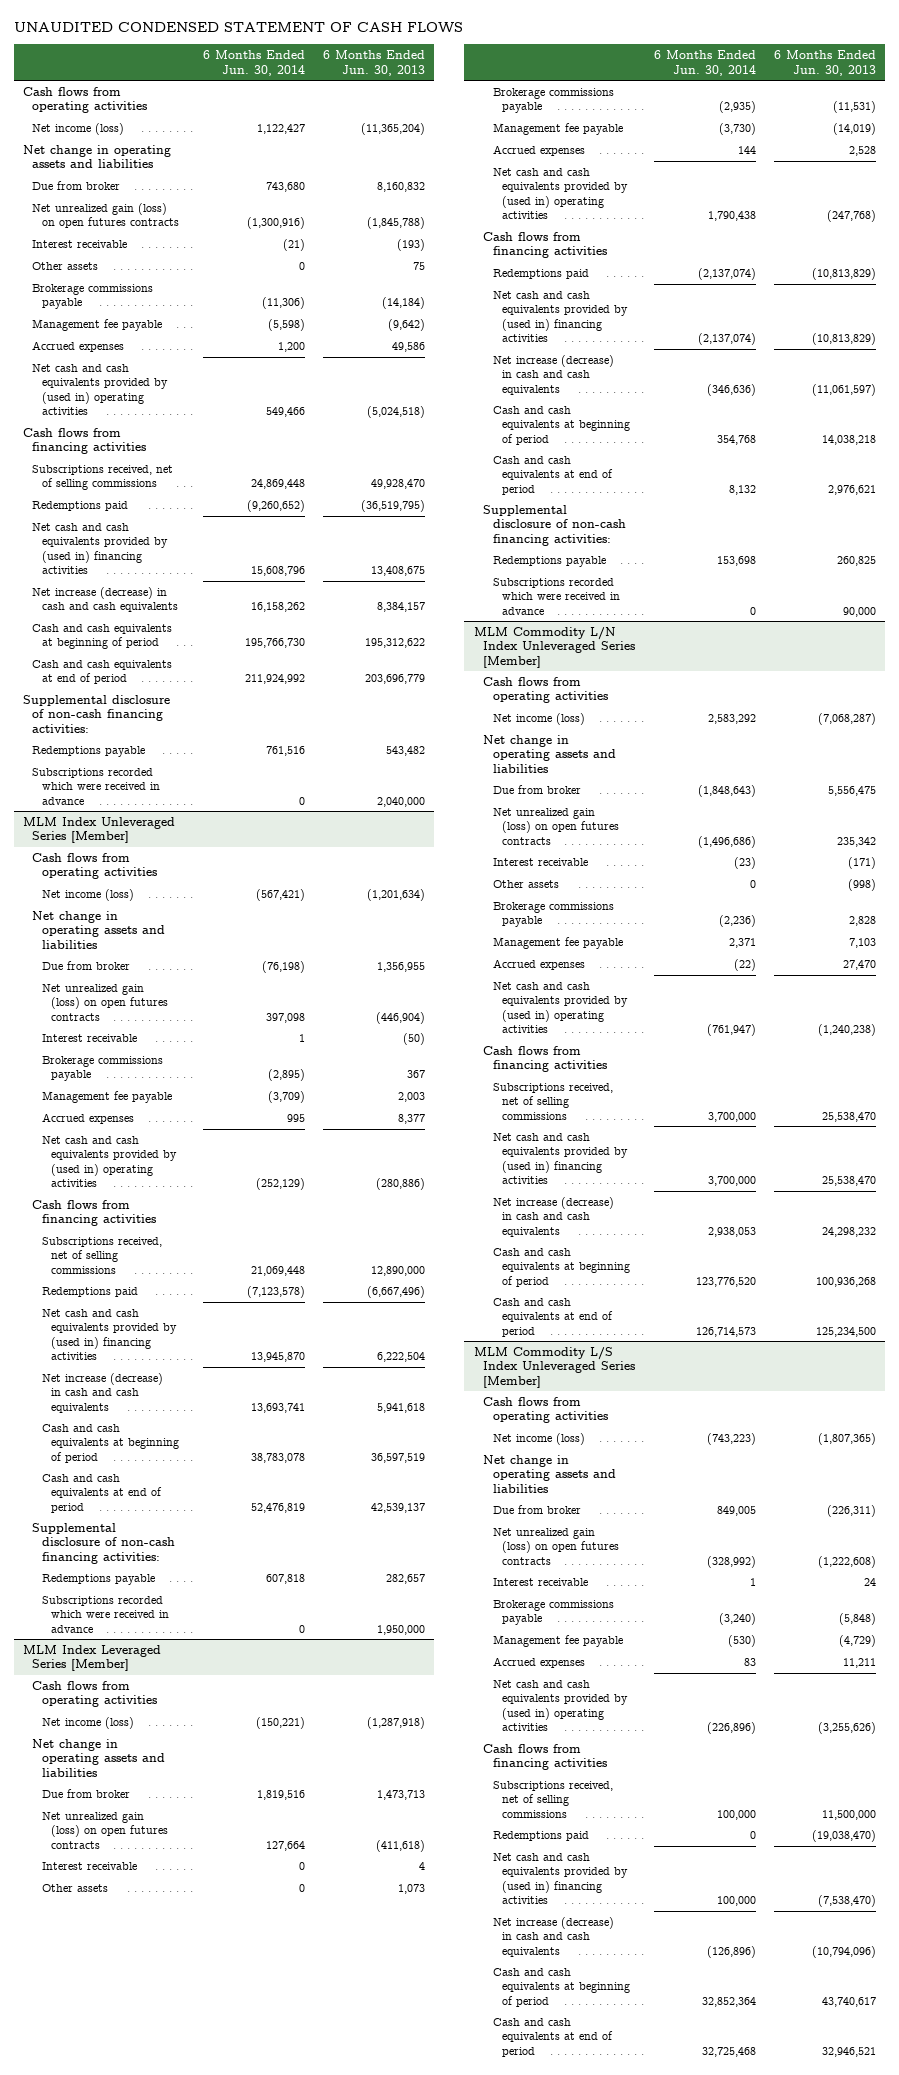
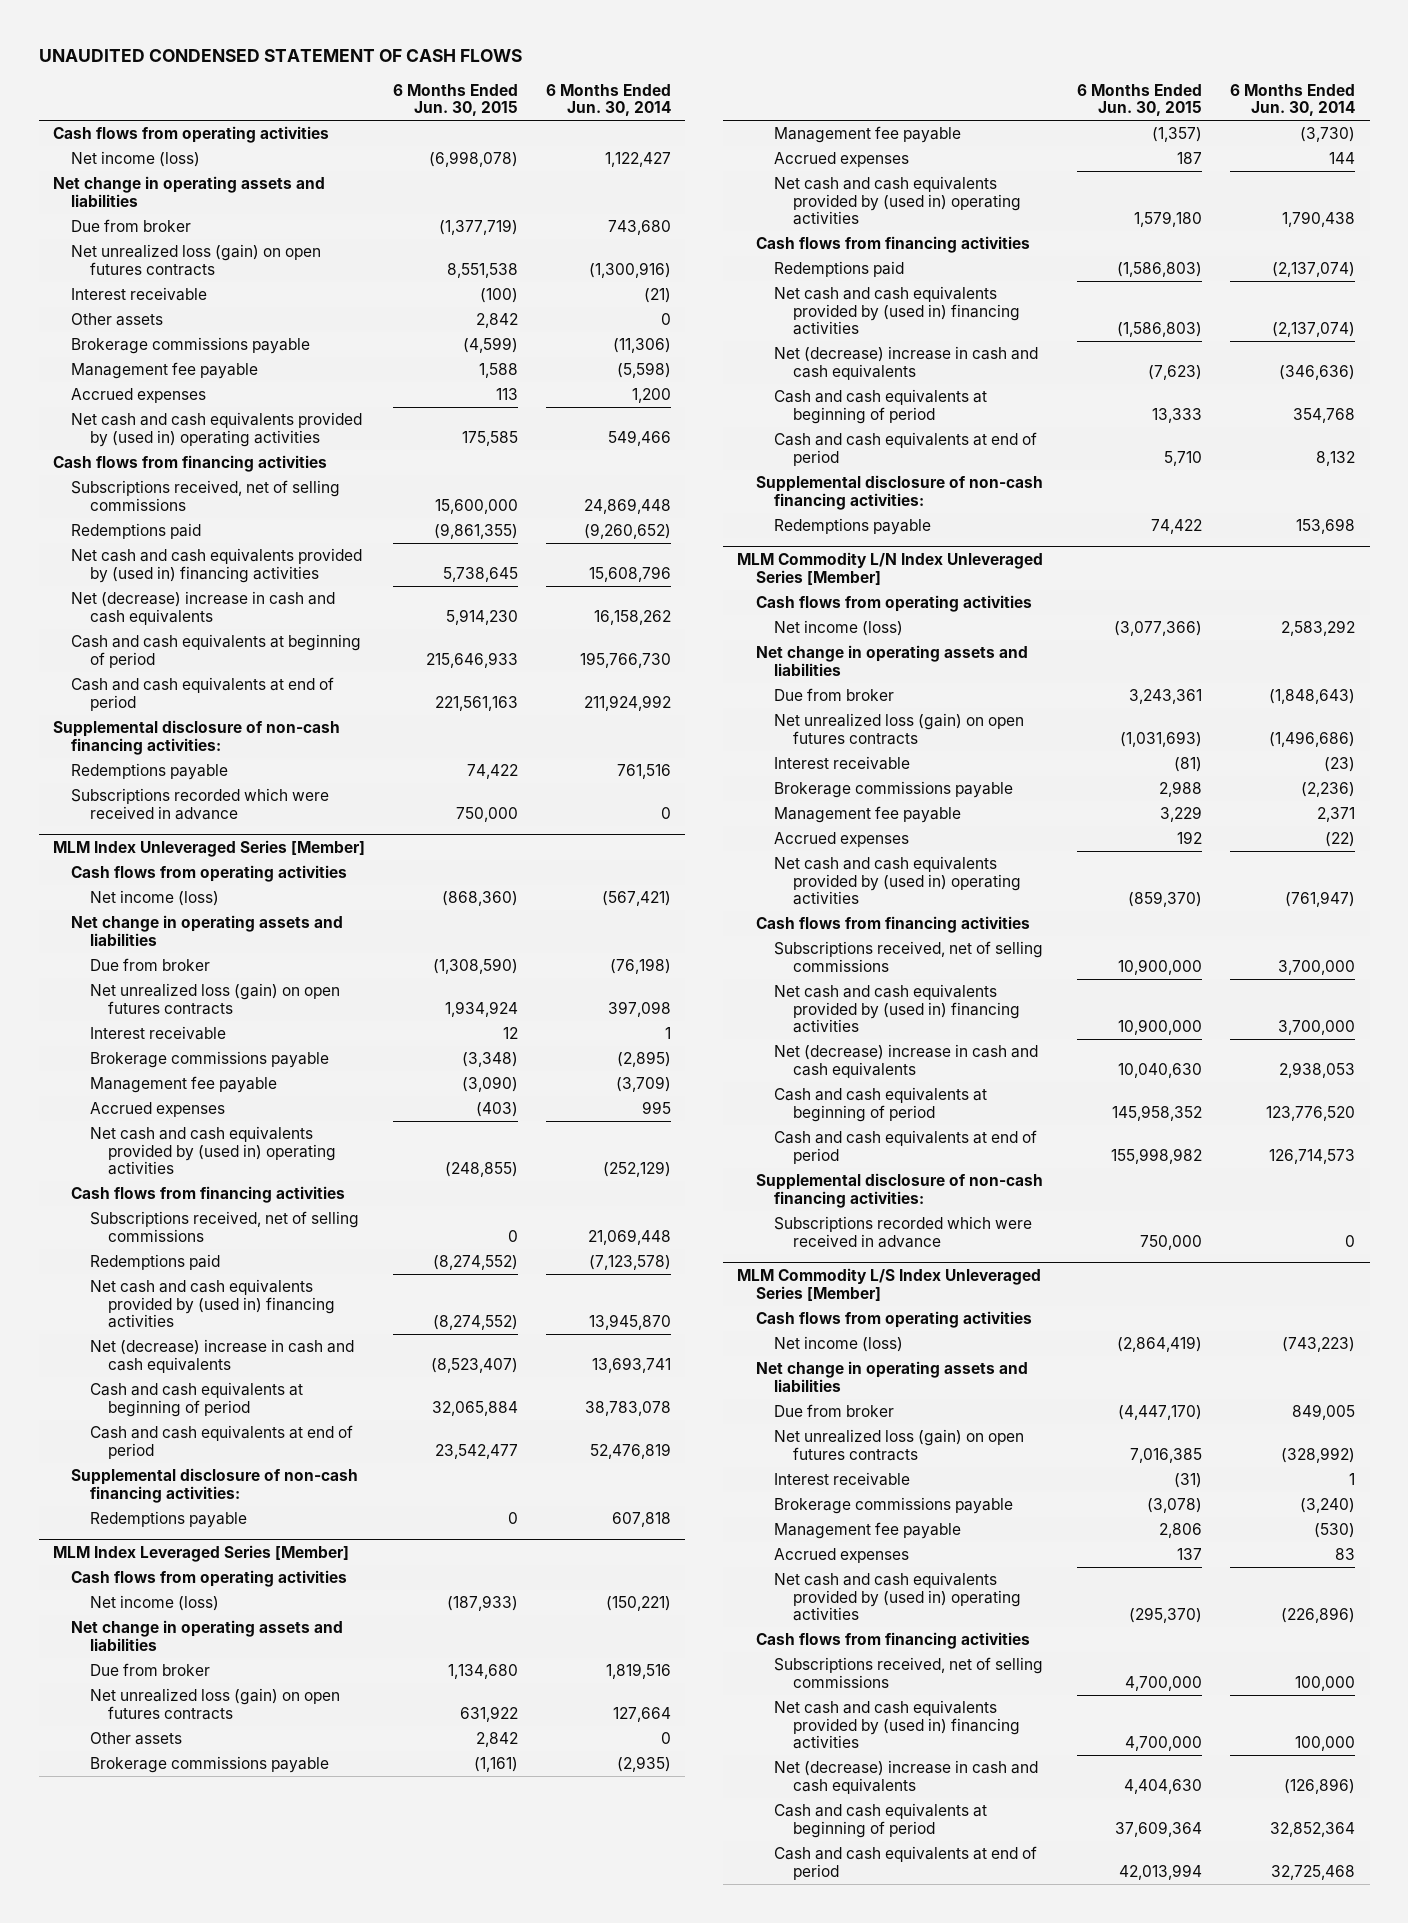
- | 6 Months Ended Jun. 30, 2014 | 6 Months Ended Jun. 30, 2013
+ | 6 Months Ended Jun. 30, 2015 | 6 Months Ended Jun. 30, 2014
- Net unrealized gain (loss) on open futures contracts | (1,300,916) | (1,845,788)
+ Net unrealized loss (gain) on open futures contracts | 8,551,538 | (1,300,916)
- Net increase (decrease) in cash and cash equivalents | 16,158,262 | 8,384,157
+ Net (decrease) increase in cash and cash equivalents | 5,914,230 | 16,158,262
@ MLM Index Unleveraged Series [Member]
- Net unrealized gain (loss) on open futures contracts | 397,098 | (446,904)
+ Net unrealized loss (gain) on open futures contracts | 1,934,924 | 397,098
- Net increase (decrease) in cash and cash equivalents | 13,693,741 | 5,941,618
+ Net (decrease) increase in cash and cash equivalents | (8,523,407) | 13,693,741
- Subscriptions recorded which were received in advance | 0 | 1,950,000
@ MLM Index Leveraged Series [Member]
- Net unrealized gain (loss) on open futures contracts | 127,664 | (411,618)
- Interest receivable | 0 | 4
+ Net unrealized loss (gain) on open futures contracts | 631,922 | 127,664
- Net increase (decrease) in cash and cash equivalents | (346,636) | (11,061,597)
+ Net (decrease) increase in cash and cash equivalents | (7,623) | (346,636)
- Subscriptions recorded which were received in advance | 0 | 90,000
@ MLM Commodity L/N Index Unleveraged Series [Member]
- Net unrealized gain (loss) on open futures contracts | (1,496,686) | 235,342
+ Net unrealized loss (gain) on open futures contracts | (1,031,693) | (1,496,686)
- Other assets | 0 | (998)
- Net increase (decrease) in cash and cash equivalents | 2,938,053 | 24,298,232
+ Net (decrease) increase in cash and cash equivalents | 10,040,630 | 2,938,053
+ Supplemental disclosure of non-cash financing activities:
+ Subscriptions recorded which were received in advance | 750,000 | 0
@ MLM Commodity L/S Index Unleveraged Series [Member]
- Net unrealized gain (loss) on open futures contracts | (328,992) | (1,222,608)
+ Net unrealized loss (gain) on open futures contracts | 7,016,385 | (328,992)
- Redemptions paid | 0 | (19,038,470)
- Net increase (decrease) in cash and cash equivalents | (126,896) | (10,794,096)
+ Net (decrease) increase in cash and cash equivalents | 4,404,630 | (126,896)

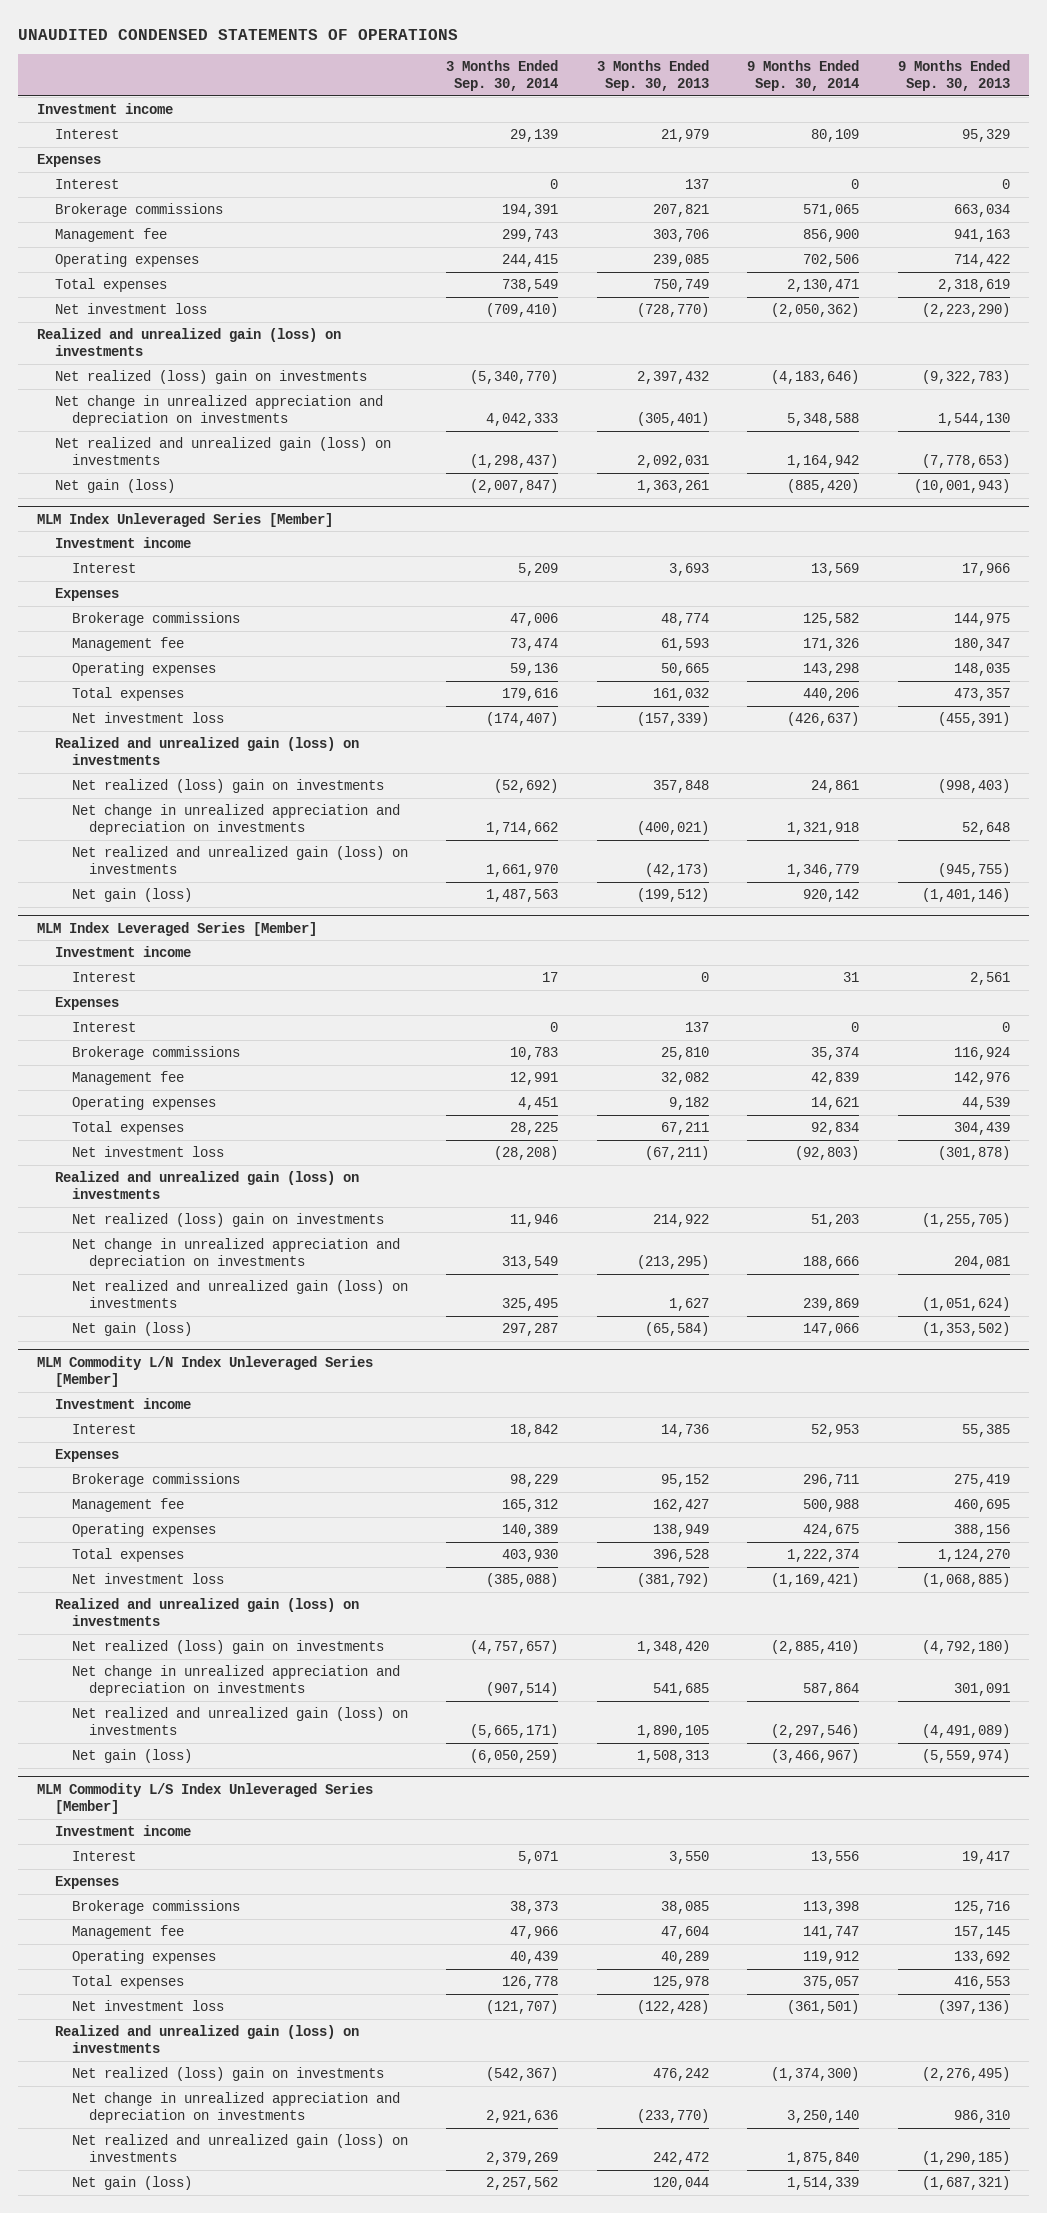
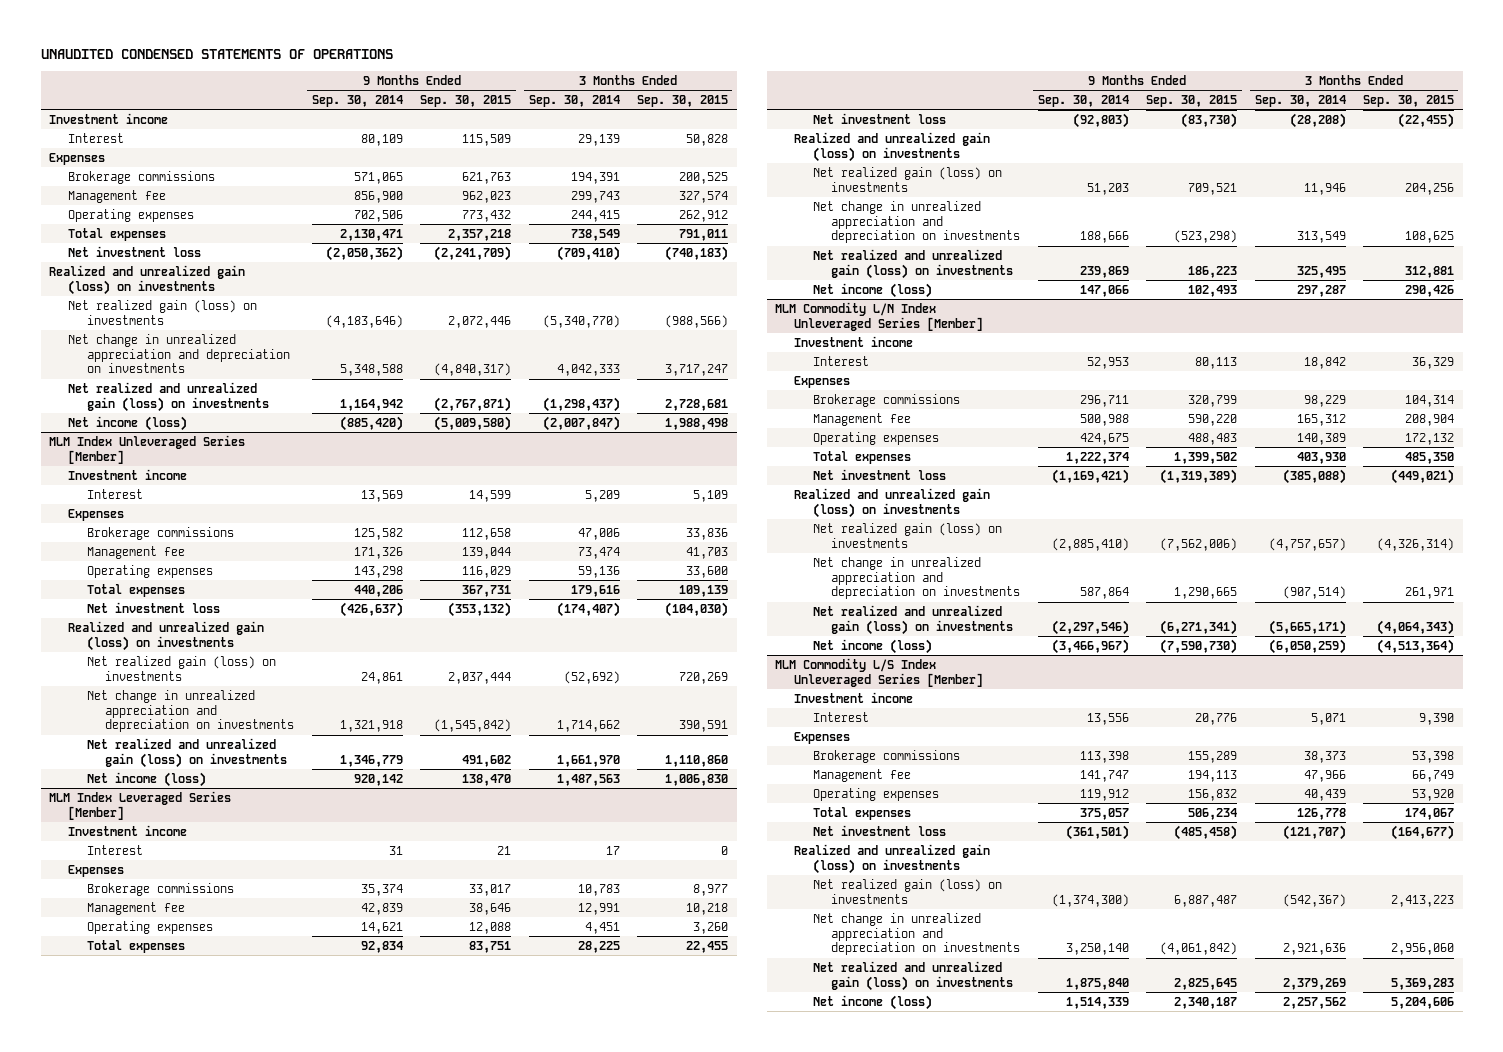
- | 3 Months Ended Sep. 30, 2014 | 3 Months Ended Sep. 30, 2013 | 9 Months Ended Sep. 30, 2014 | 9 Months Ended Sep. 30, 2013
+ | 9 Months Ended Sep. 30, 2014 | 9 Months Ended Sep. 30, 2015 | 3 Months Ended Sep. 30, 2014 | 3 Months Ended Sep. 30, 2015
- Interest | 0 | 137 | 0 | 0
- Net realized (loss) gain on investments | (5,340,770) | 2,397,432 | (4,183,646) | (9,322,783)
+ Net realized gain (loss) on investments | (4,183,646) | 2,072,446 | (5,340,770) | (988,566)
- Net gain (loss) | (2,007,847) | 1,363,261 | (885,420) | (10,001,943)
+ Net income (loss) | (885,420) | (5,009,580) | (2,007,847) | 1,988,498
@ MLM Index Unleveraged Series [Member]
- Net realized (loss) gain on investments | (52,692) | 357,848 | 24,861 | (998,403)
+ Net realized gain (loss) on investments | 24,861 | 2,037,444 | (52,692) | 720,269
- Net gain (loss) | 1,487,563 | (199,512) | 920,142 | (1,401,146)
+ Net income (loss) | 920,142 | 138,470 | 1,487,563 | 1,006,830
@ MLM Index Leveraged Series [Member]
- Interest | 0 | 137 | 0 | 0
- Net realized (loss) gain on investments | 11,946 | 214,922 | 51,203 | (1,255,705)
+ Net realized gain (loss) on investments | 51,203 | 709,521 | 11,946 | 204,256
- Net gain (loss) | 297,287 | (65,584) | 147,066 | (1,353,502)
+ Net income (loss) | 147,066 | 102,493 | 297,287 | 290,426
@ MLM Commodity L/N Index Unleveraged Series [Member]
- Net realized (loss) gain on investments | (4,757,657) | 1,348,420 | (2,885,410) | (4,792,180)
+ Net realized gain (loss) on investments | (2,885,410) | (7,562,006) | (4,757,657) | (4,326,314)
- Net gain (loss) | (6,050,259) | 1,508,313 | (3,466,967) | (5,559,974)
+ Net income (loss) | (3,466,967) | (7,590,730) | (6,050,259) | (4,513,364)
@ MLM Commodity L/S Index Unleveraged Series [Member]
- Net realized (loss) gain on investments | (542,367) | 476,242 | (1,374,300) | (2,276,495)
+ Net realized gain (loss) on investments | (1,374,300) | 6,887,487 | (542,367) | 2,413,223
- Net gain (loss) | 2,257,562 | 120,044 | 1,514,339 | (1,687,321)
+ Net income (loss) | 1,514,339 | 2,340,187 | 2,257,562 | 5,204,606

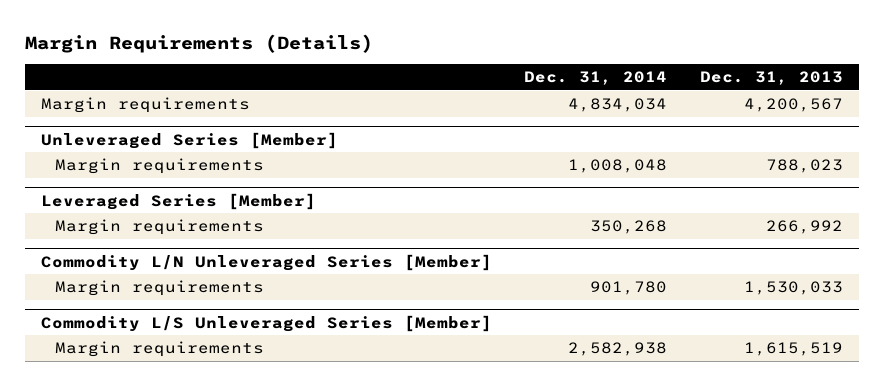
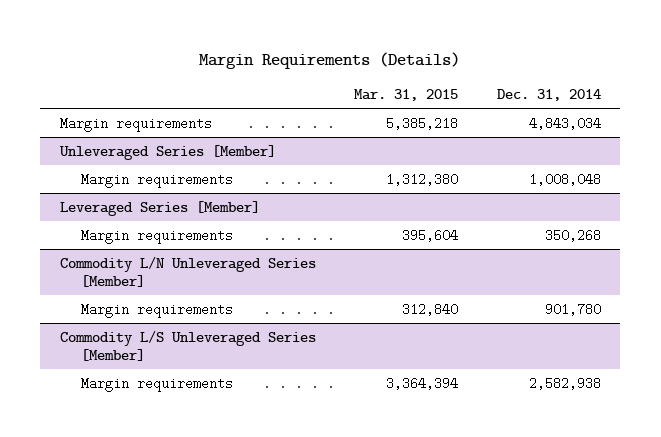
- | Dec. 31, 2014 | Dec. 31, 2013
+ | Mar. 31, 2015 | Dec. 31, 2014
- Margin requirements | 4,834,034 | 4,200,567
+ Margin requirements | 5,385,218 | 4,843,034

